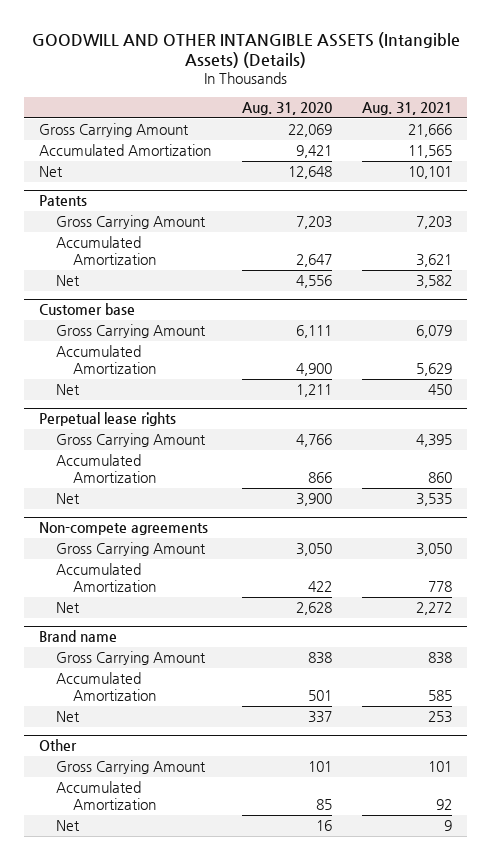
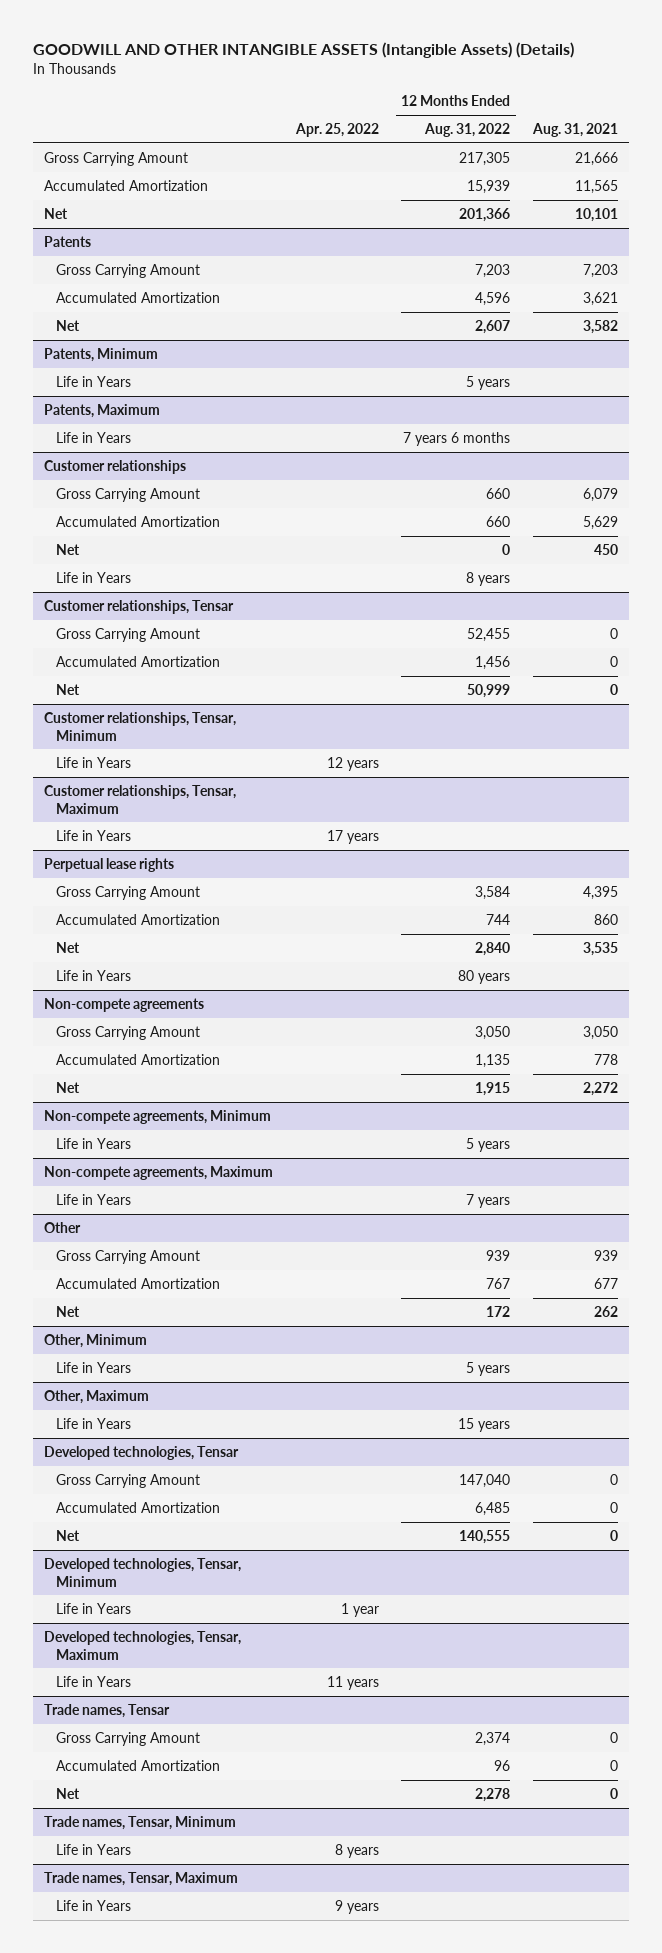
- | Aug. 31, 2020 | Aug. 31, 2021
+ | Apr. 25, 2022 | 12 Months Ended Aug. 31, 2022 | Aug. 31, 2021
- Customer base
+ Patents, Minimum
+ Life in Years | | 5 years |
+ Patents, Maximum
+ Life in Years | | 7 years 6 months |
+ Customer relationships
+ Life in Years | | 8 years |
+ Customer relationships, Tensar
+ Gross Carrying Amount | | 52,455 | 0
+ Accumulated Amortization | | 1,456 | 0
+ Net | | 50,999 | 0
+ Customer relationships, Tensar, Minimum
+ Life in Years | 12 years | |
+ Customer relationships, Tensar, Maximum
+ Life in Years | 17 years | |
@ Perpetual lease rights
+ Life in Years | | 80 years |
- Brand name
- Gross Carrying Amount | 838 | 838
- Accumulated Amortization | 501 | 585
- Net | 337 | 253
+ Non-compete agreements, Minimum
+ Life in Years | | 5 years |
+ Non-compete agreements, Maximum
+ Life in Years | | 7 years |
@ Other
- Gross Carrying Amount | 101 | 101
- Accumulated Amortization | 85 | 92
- Net | 16 | 9
+ Gross Carrying Amount | | 939 | 939
+ Accumulated Amortization | | 767 | 677
+ Net | | 172 | 262
+ Other, Minimum
+ Life in Years | | 5 years |
+ Other, Maximum
+ Life in Years | | 15 years |
+ Developed technologies, Tensar
+ Gross Carrying Amount | | 147,040 | 0
+ Accumulated Amortization | | 6,485 | 0
+ Net | | 140,555 | 0
+ Developed technologies, Tensar, Minimum
+ Life in Years | 1 year | |
+ Developed technologies, Tensar, Maximum
+ Life in Years | 11 years | |
+ Trade names, Tensar
+ Gross Carrying Amount | | 2,374 | 0
+ Accumulated Amortization | | 96 | 0
+ Net | | 2,278 | 0
+ Trade names, Tensar, Minimum
+ Life in Years | 8 years | |
+ Trade names, Tensar, Maximum
+ Life in Years | 9 years | |

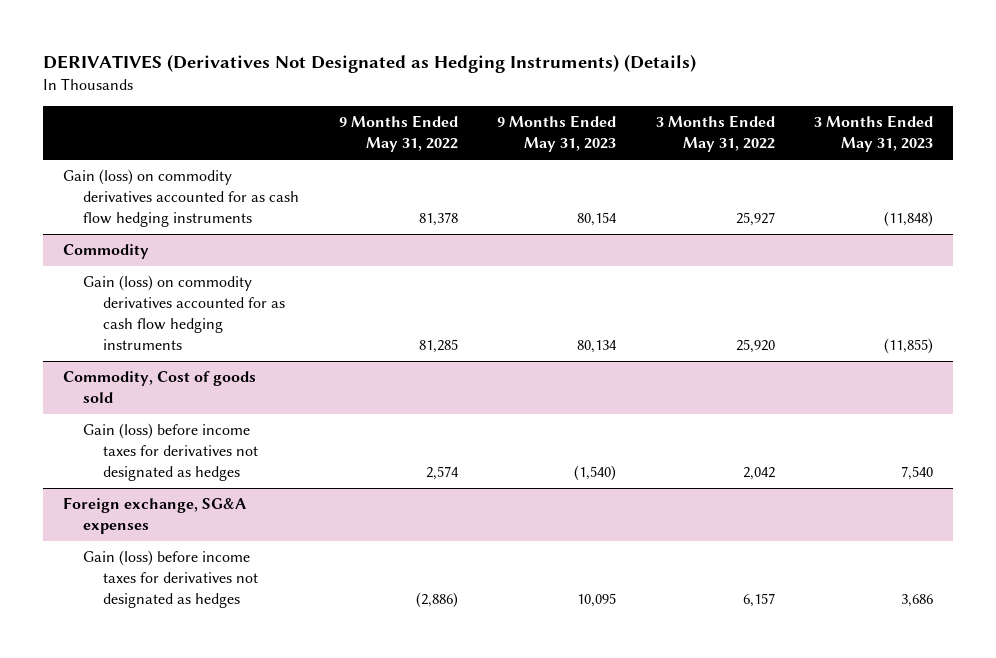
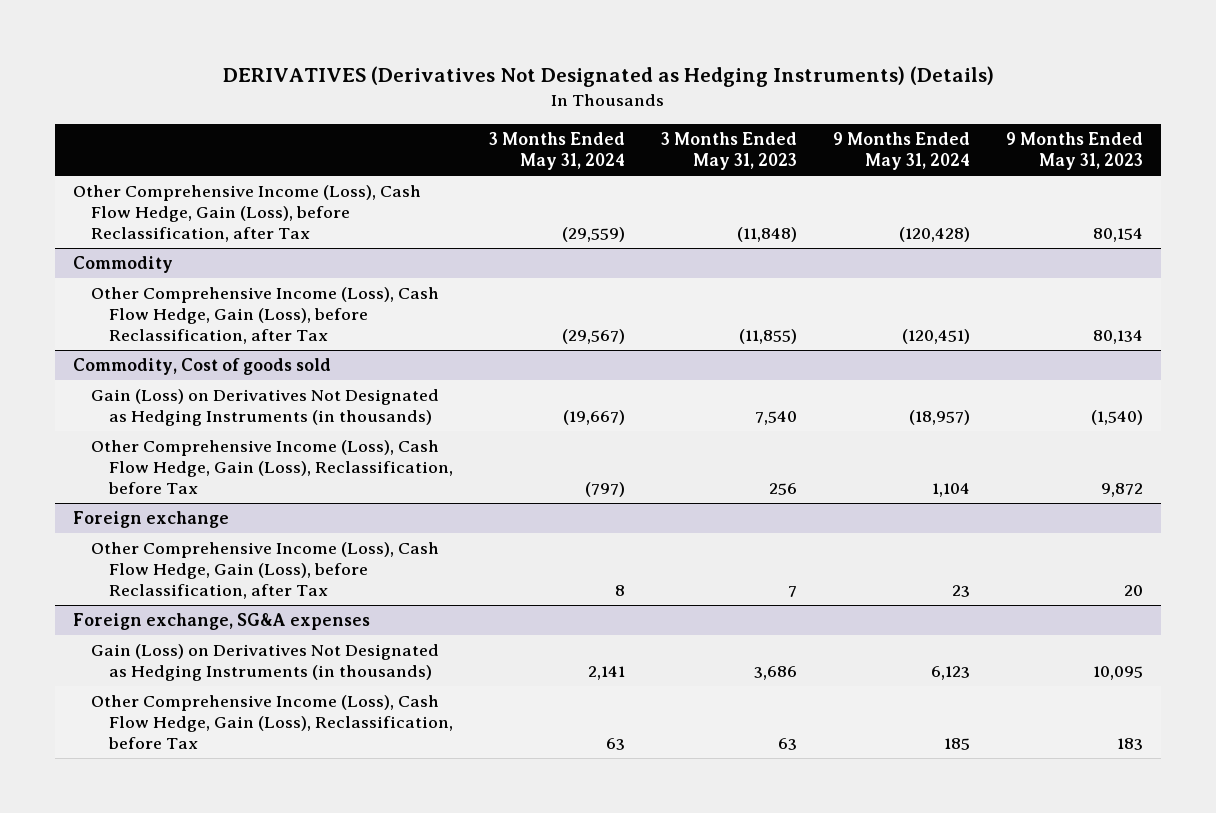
- | 9 Months Ended May 31, 2022 | 9 Months Ended May 31, 2023 | 3 Months Ended May 31, 2022 | 3 Months Ended May 31, 2023
+ | 3 Months Ended May 31, 2024 | 3 Months Ended May 31, 2023 | 9 Months Ended May 31, 2024 | 9 Months Ended May 31, 2023
- Gain (loss) on commodity derivatives accounted for as cash flow hedging instruments | 81,378 | 80,154 | 25,927 | (11,848)
+ Other Comprehensive Income (Loss), Cash Flow Hedge, Gain (Loss), before Reclassification, after Tax | (29,559) | (11,848) | (120,428) | 80,154
@ Commodity
- Gain (loss) on commodity derivatives accounted for as cash flow hedging instruments | 81,285 | 80,134 | 25,920 | (11,855)
+ Other Comprehensive Income (Loss), Cash Flow Hedge, Gain (Loss), before Reclassification, after Tax | (29,567) | (11,855) | (120,451) | 80,134
@ Commodity, Cost of goods sold
- Gain (loss) before income taxes for derivatives not designated as hedges | 2,574 | (1,540) | 2,042 | 7,540
+ Gain (Loss) on Derivatives Not Designated as Hedging Instruments (in thousands) | (19,667) | 7,540 | (18,957) | (1,540)
+ Other Comprehensive Income (Loss), Cash Flow Hedge, Gain (Loss), Reclassification, before Tax | (797) | 256 | 1,104 | 9,872
+ Foreign exchange
+ Other Comprehensive Income (Loss), Cash Flow Hedge, Gain (Loss), before Reclassification, after Tax | 8 | 7 | 23 | 20
@ Foreign exchange, SG&A expenses
- Gain (loss) before income taxes for derivatives not designated as hedges | (2,886) | 10,095 | 6,157 | 3,686
+ Gain (Loss) on Derivatives Not Designated as Hedging Instruments (in thousands) | 2,141 | 3,686 | 6,123 | 10,095
+ Other Comprehensive Income (Loss), Cash Flow Hedge, Gain (Loss), Reclassification, before Tax | 63 | 63 | 185 | 183

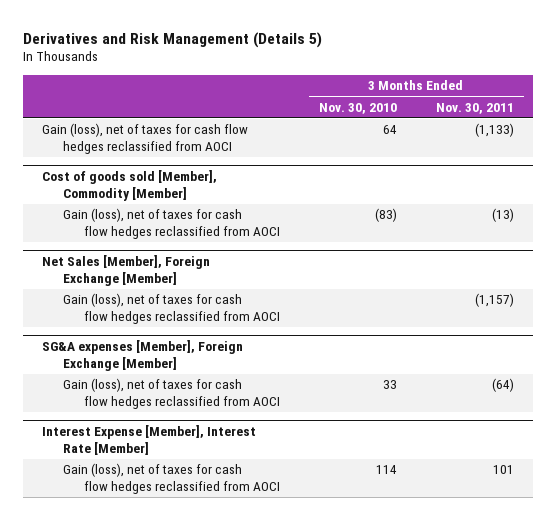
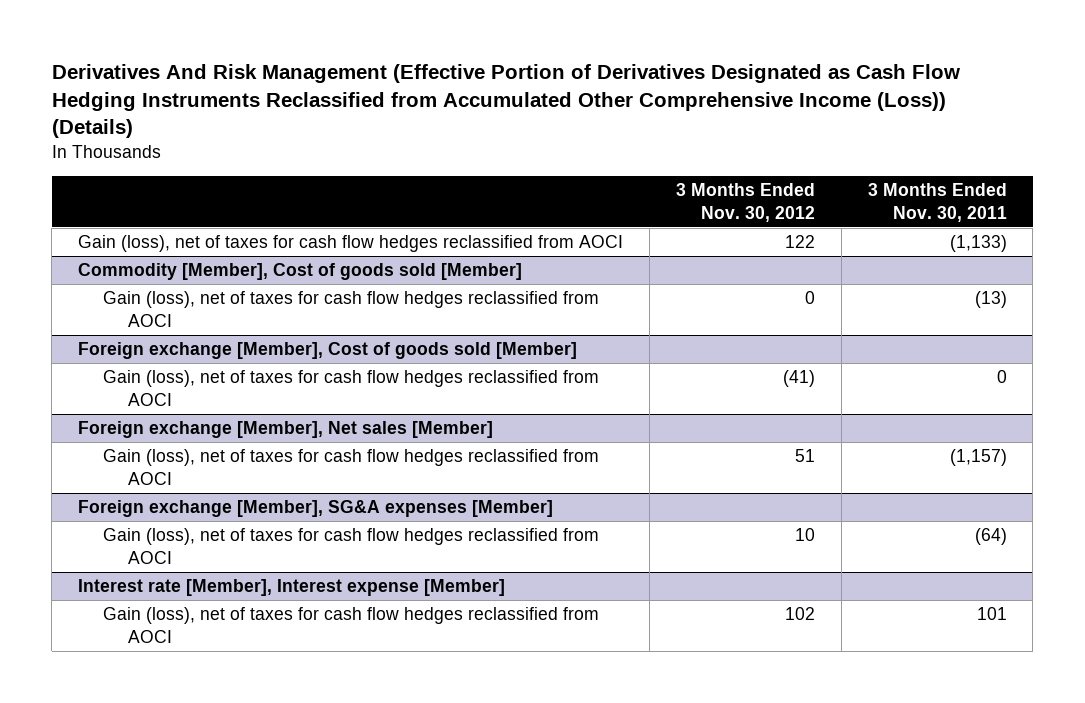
- Derivatives and Risk Management (Details 5)
+ Derivatives And Risk Management (Effective Portion of Derivatives Designated as Cash Flow Hedging Instruments Reclassified from Accumulated Other Comprehensive Income (Loss)) (Details)
- | 3 Months Ended Nov. 30, 2010 | 3 Months Ended Nov. 30, 2011
+ | 3 Months Ended Nov. 30, 2012 | 3 Months Ended Nov. 30, 2011
- Cost of goods sold [Member], Commodity [Member]
+ Commodity [Member], Cost of goods sold [Member]
- Net Sales [Member], Foreign Exchange [Member]
+ Foreign exchange [Member], Cost of goods sold [Member]
+ Gain (loss), net of taxes for cash flow hedges reclassified from AOCI | (41) | 0
+ Foreign exchange [Member], Net sales [Member]
- SG&A expenses [Member], Foreign Exchange [Member]
+ Foreign exchange [Member], SG&A expenses [Member]
- Interest Expense [Member], Interest Rate [Member]
+ Interest rate [Member], Interest expense [Member]

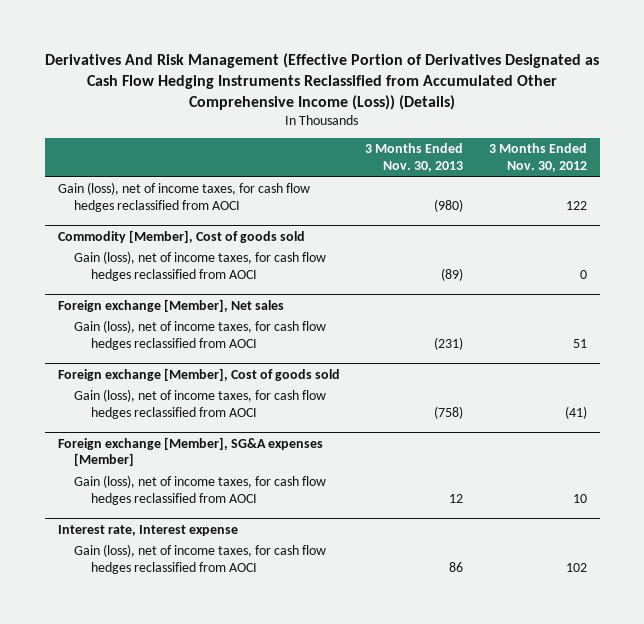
- | 3 Months Ended Nov. 30, 2012 | 3 Months Ended Nov. 30, 2011
+ | 3 Months Ended Nov. 30, 2013 | 3 Months Ended Nov. 30, 2012
- Gain (loss), net of taxes for cash flow hedges reclassified from AOCI | 122 | (1,133)
- Commodity [Member], Cost of goods sold [Member]
- Gain (loss), net of taxes for cash flow hedges reclassified from AOCI | 0 | (13)
- Foreign exchange [Member], Cost of goods sold [Member]
- Gain (loss), net of taxes for cash flow hedges reclassified from AOCI | (41) | 0
- Foreign exchange [Member], Net sales [Member]
- Gain (loss), net of taxes for cash flow hedges reclassified from AOCI | 51 | (1,157)
+ Gain (loss), net of income taxes, for cash flow hedges reclassified from AOCI | (980) | 122
+ Commodity [Member], Cost of goods sold
+ Gain (loss), net of income taxes, for cash flow hedges reclassified from AOCI | (89) | 0
+ Foreign exchange [Member], Net sales
+ Gain (loss), net of income taxes, for cash flow hedges reclassified from AOCI | (231) | 51
+ Foreign exchange [Member], Cost of goods sold
+ Gain (loss), net of income taxes, for cash flow hedges reclassified from AOCI | (758) | (41)
@ Foreign exchange [Member], SG&A expenses [Member]
- Gain (loss), net of taxes for cash flow hedges reclassified from AOCI | 10 | (64)
- Interest rate [Member], Interest expense [Member]
- Gain (loss), net of taxes for cash flow hedges reclassified from AOCI | 102 | 101
@ Foreign exchange [Member], SG&A expenses [Member]
+ Gain (loss), net of income taxes, for cash flow hedges reclassified from AOCI | 12 | 10
+ Interest rate, Interest expense
+ Gain (loss), net of income taxes, for cash flow hedges reclassified from AOCI | 86 | 102

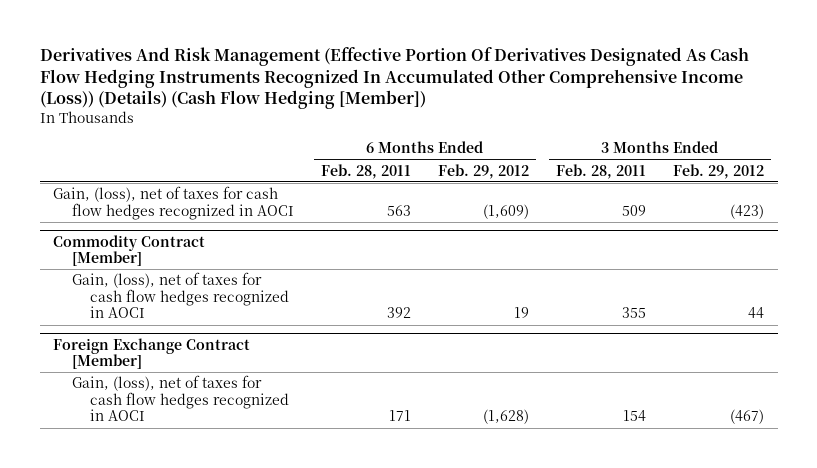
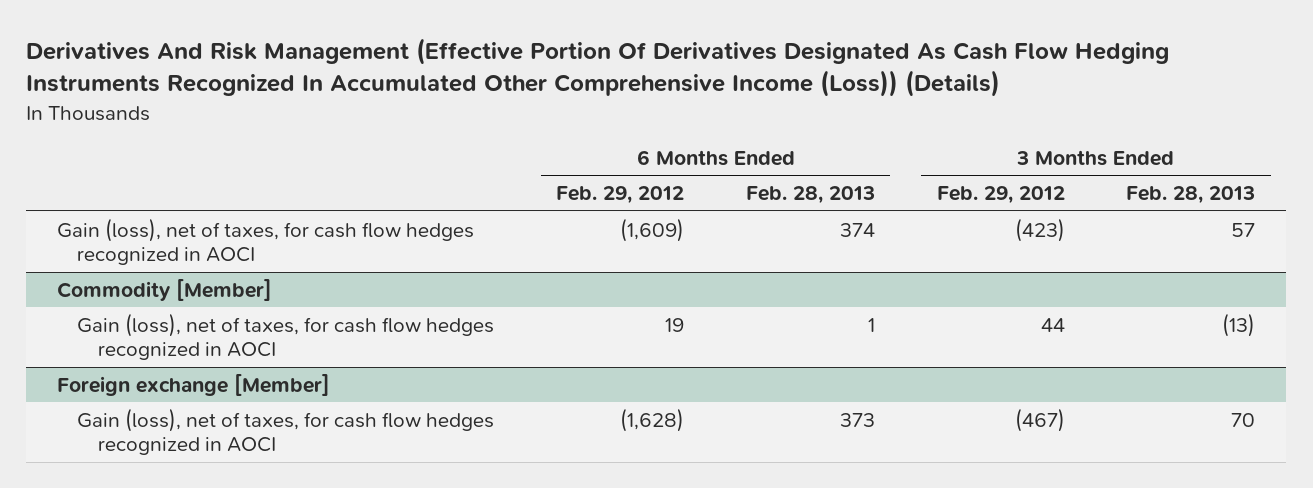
- Derivatives And Risk Management (Effective Portion Of Derivatives Designated As Cash Flow Hedging Instruments Recognized In Accumulated Other Comprehensive Income (Loss)) (Details) (Cash Flow Hedging [Member])
+ Derivatives And Risk Management (Effective Portion Of Derivatives Designated As Cash Flow Hedging Instruments Recognized In Accumulated Other Comprehensive Income (Loss)) (Details)
- | 6 Months Ended Feb. 28, 2011 | 6 Months Ended Feb. 29, 2012 | 3 Months Ended Feb. 28, 2011 | 3 Months Ended Feb. 29, 2012
+ | 6 Months Ended Feb. 29, 2012 | 6 Months Ended Feb. 28, 2013 | 3 Months Ended Feb. 29, 2012 | 3 Months Ended Feb. 28, 2013
- Gain, (loss), net of taxes for cash flow hedges recognized in AOCI | 563 | (1,609) | 509 | (423)
- Commodity Contract [Member]
- Gain, (loss), net of taxes for cash flow hedges recognized in AOCI | 392 | 19 | 355 | 44
- Foreign Exchange Contract [Member]
- Gain, (loss), net of taxes for cash flow hedges recognized in AOCI | 171 | (1,628) | 154 | (467)
+ Gain (loss), net of taxes, for cash flow hedges recognized in AOCI | (1,609) | 374 | (423) | 57
+ Commodity [Member]
+ Gain (loss), net of taxes, for cash flow hedges recognized in AOCI | 19 | 1 | 44 | (13)
+ Foreign exchange [Member]
+ Gain (loss), net of taxes, for cash flow hedges recognized in AOCI | (1,628) | 373 | (467) | 70

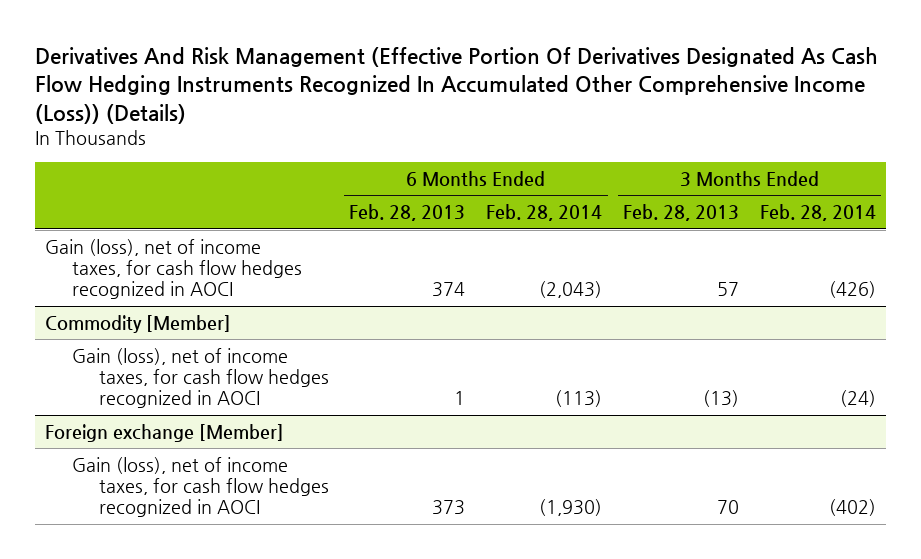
- | 6 Months Ended Feb. 29, 2012 | 6 Months Ended Feb. 28, 2013 | 3 Months Ended Feb. 29, 2012 | 3 Months Ended Feb. 28, 2013
+ | 6 Months Ended Feb. 28, 2013 | 6 Months Ended Feb. 28, 2014 | 3 Months Ended Feb. 28, 2013 | 3 Months Ended Feb. 28, 2014
- Gain (loss), net of taxes, for cash flow hedges recognized in AOCI | (1,609) | 374 | (423) | 57
+ Gain (loss), net of income taxes, for cash flow hedges recognized in AOCI | 374 | (2,043) | 57 | (426)
@ Commodity [Member]
- Gain (loss), net of taxes, for cash flow hedges recognized in AOCI | 19 | 1 | 44 | (13)
+ Gain (loss), net of income taxes, for cash flow hedges recognized in AOCI | 1 | (113) | (13) | (24)
@ Foreign exchange [Member]
- Gain (loss), net of taxes, for cash flow hedges recognized in AOCI | (1,628) | 373 | (467) | 70
+ Gain (loss), net of income taxes, for cash flow hedges recognized in AOCI | 373 | (1,930) | 70 | (402)

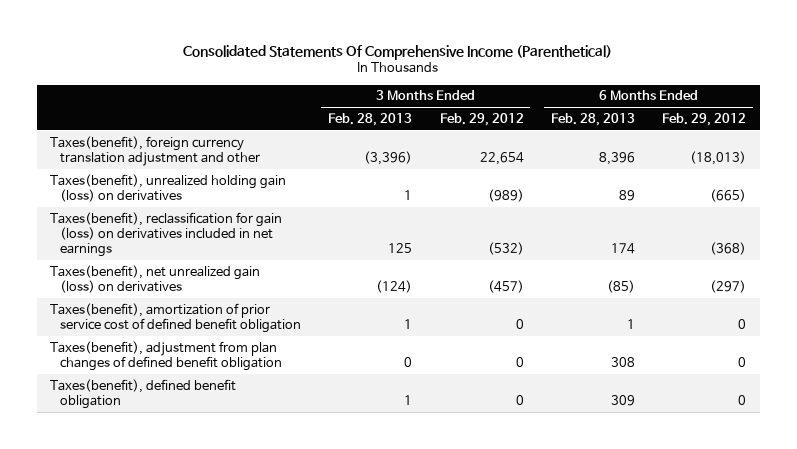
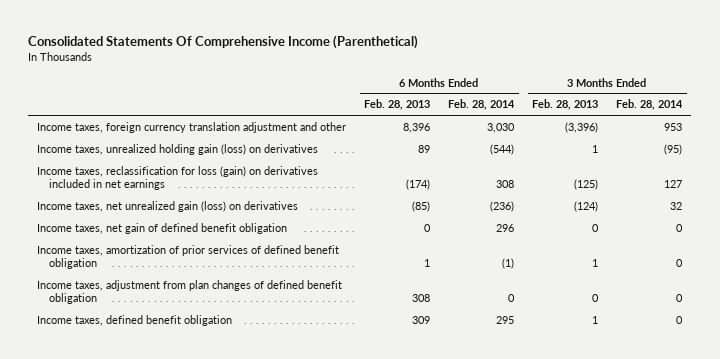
- | 3 Months Ended Feb. 28, 2013 | 3 Months Ended Feb. 29, 2012 | 6 Months Ended Feb. 28, 2013 | 6 Months Ended Feb. 29, 2012
+ | 6 Months Ended Feb. 28, 2013 | 6 Months Ended Feb. 28, 2014 | 3 Months Ended Feb. 28, 2013 | 3 Months Ended Feb. 28, 2014
- Taxes(benefit), foreign currency translation adjustment and other | (3,396) | 22,654 | 8,396 | (18,013)
- Taxes(benefit), unrealized holding gain (loss) on derivatives | 1 | (989) | 89 | (665)
- Taxes(benefit), reclassification for gain (loss) on derivatives included in net earnings | 125 | (532) | 174 | (368)
- Taxes(benefit), net unrealized gain (loss) on derivatives | (124) | (457) | (85) | (297)
- Taxes(benefit), amortization of prior service cost of defined benefit obligation | 1 | 0 | 1 | 0
- Taxes(benefit), adjustment from plan changes of defined benefit obligation | 0 | 0 | 308 | 0
- Taxes(benefit), defined benefit obligation | 1 | 0 | 309 | 0
+ Income taxes, foreign currency translation adjustment and other | 8,396 | 3,030 | (3,396) | 953
+ Income taxes, unrealized holding gain (loss) on derivatives | 89 | (544) | 1 | (95)
+ Income taxes, reclassification for loss (gain) on derivatives included in net earnings | (174) | 308 | (125) | 127
+ Income taxes, net unrealized gain (loss) on derivatives | (85) | (236) | (124) | 32
+ Income taxes, net gain of defined benefit obligation | 0 | 296 | 0 | 0
+ Income taxes, amortization of prior services of defined benefit obligation | 1 | (1) | 1 | 0
+ Income taxes, adjustment from plan changes of defined benefit obligation | 308 | 0 | 0 | 0
+ Income taxes, defined benefit obligation | 309 | 295 | 1 | 0

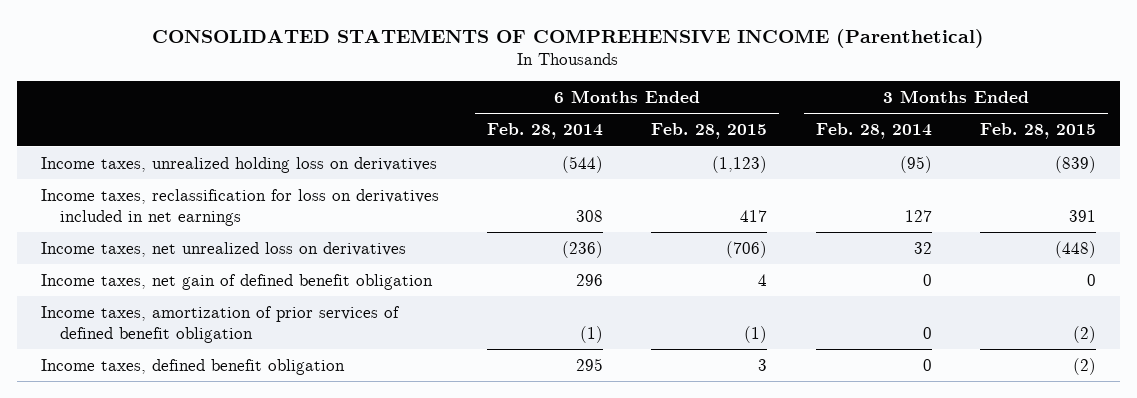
- Consolidated Statements Of Comprehensive Income (Parenthetical)
+ CONSOLIDATED STATEMENTS OF COMPREHENSIVE INCOME (Parenthetical)
- | 6 Months Ended Feb. 28, 2013 | 6 Months Ended Feb. 28, 2014 | 3 Months Ended Feb. 28, 2013 | 3 Months Ended Feb. 28, 2014
+ | 6 Months Ended Feb. 28, 2014 | 6 Months Ended Feb. 28, 2015 | 3 Months Ended Feb. 28, 2014 | 3 Months Ended Feb. 28, 2015
- Income taxes, foreign currency translation adjustment and other | 8,396 | 3,030 | (3,396) | 953
- Income taxes, unrealized holding gain (loss) on derivatives | 89 | (544) | 1 | (95)
- Income taxes, reclassification for loss (gain) on derivatives included in net earnings | (174) | 308 | (125) | 127
- Income taxes, net unrealized gain (loss) on derivatives | (85) | (236) | (124) | 32
+ Income taxes, unrealized holding loss on derivatives | (544) | (1,123) | (95) | (839)
+ Income taxes, reclassification for loss on derivatives included in net earnings | 308 | 417 | 127 | 391
+ Income taxes, net unrealized loss on derivatives | (236) | (706) | 32 | (448)
- Income taxes, adjustment from plan changes of defined benefit obligation | 308 | 0 | 0 | 0

